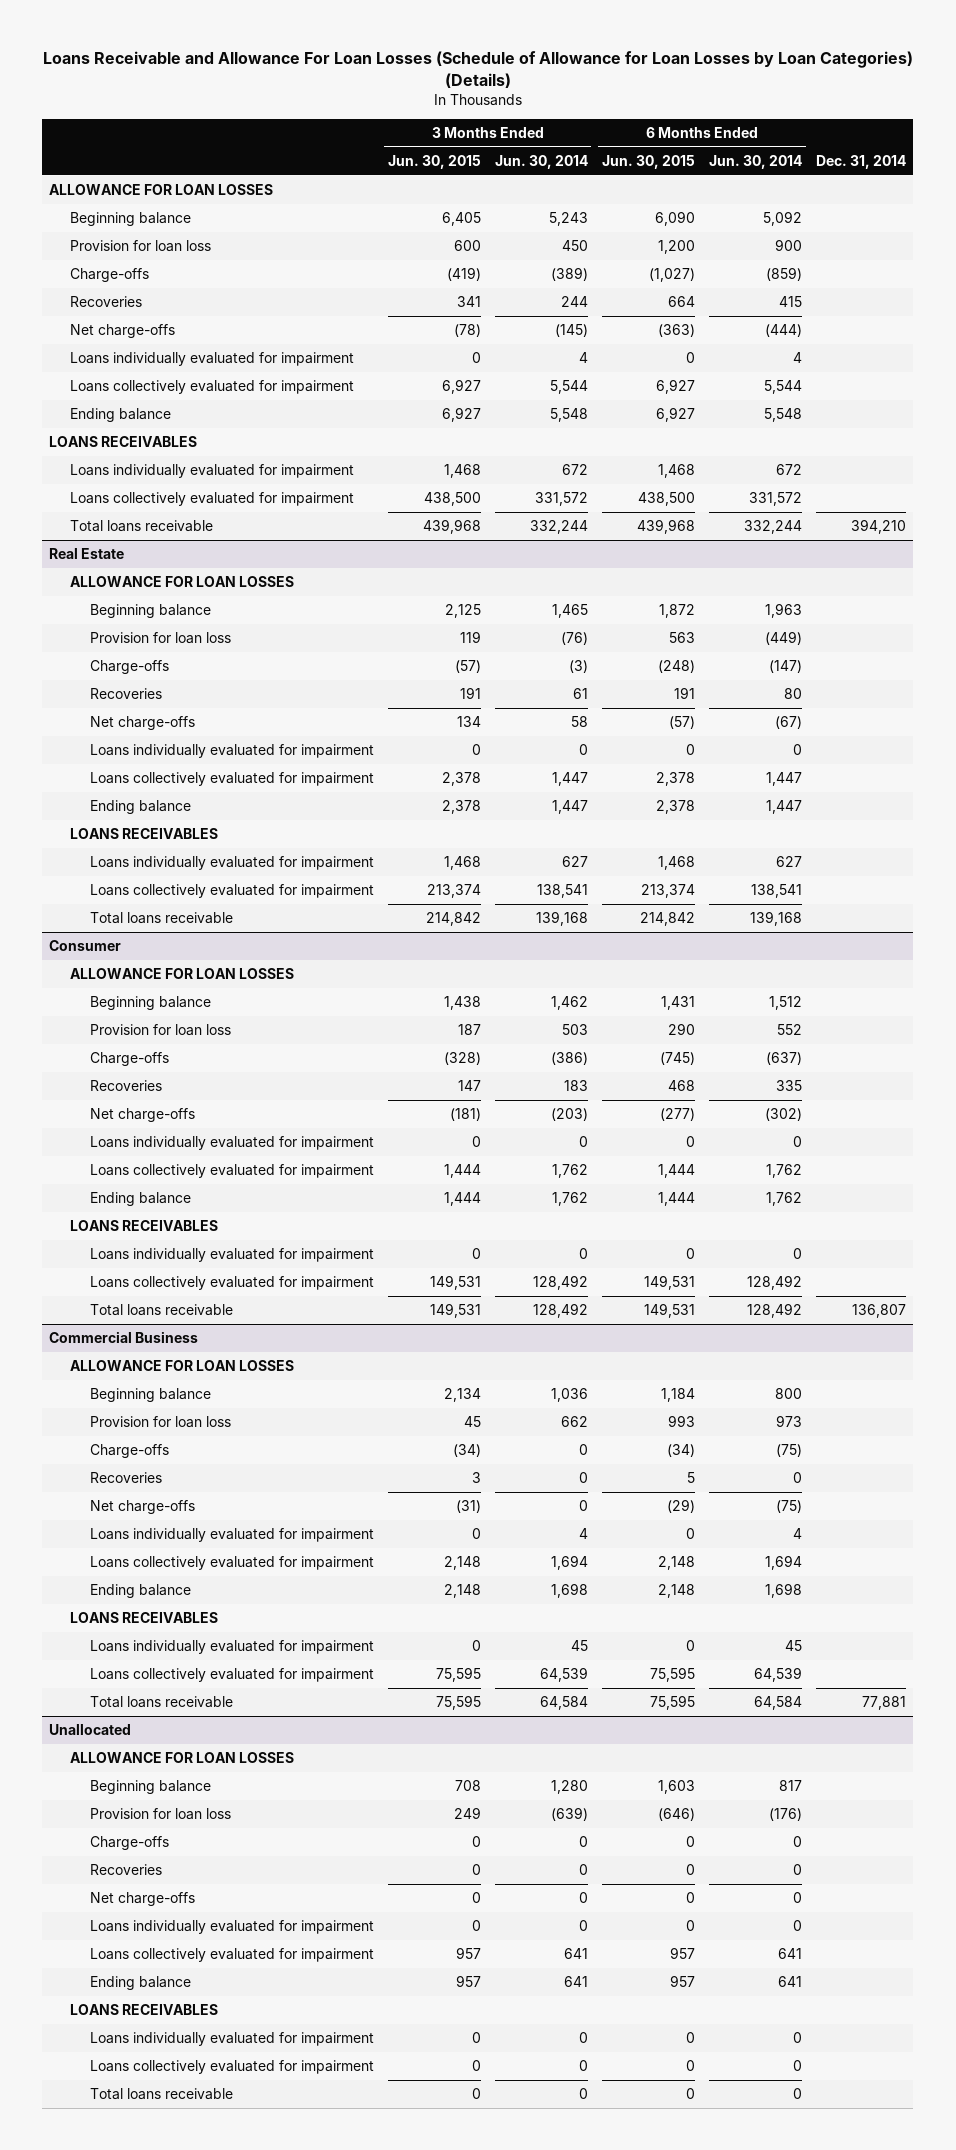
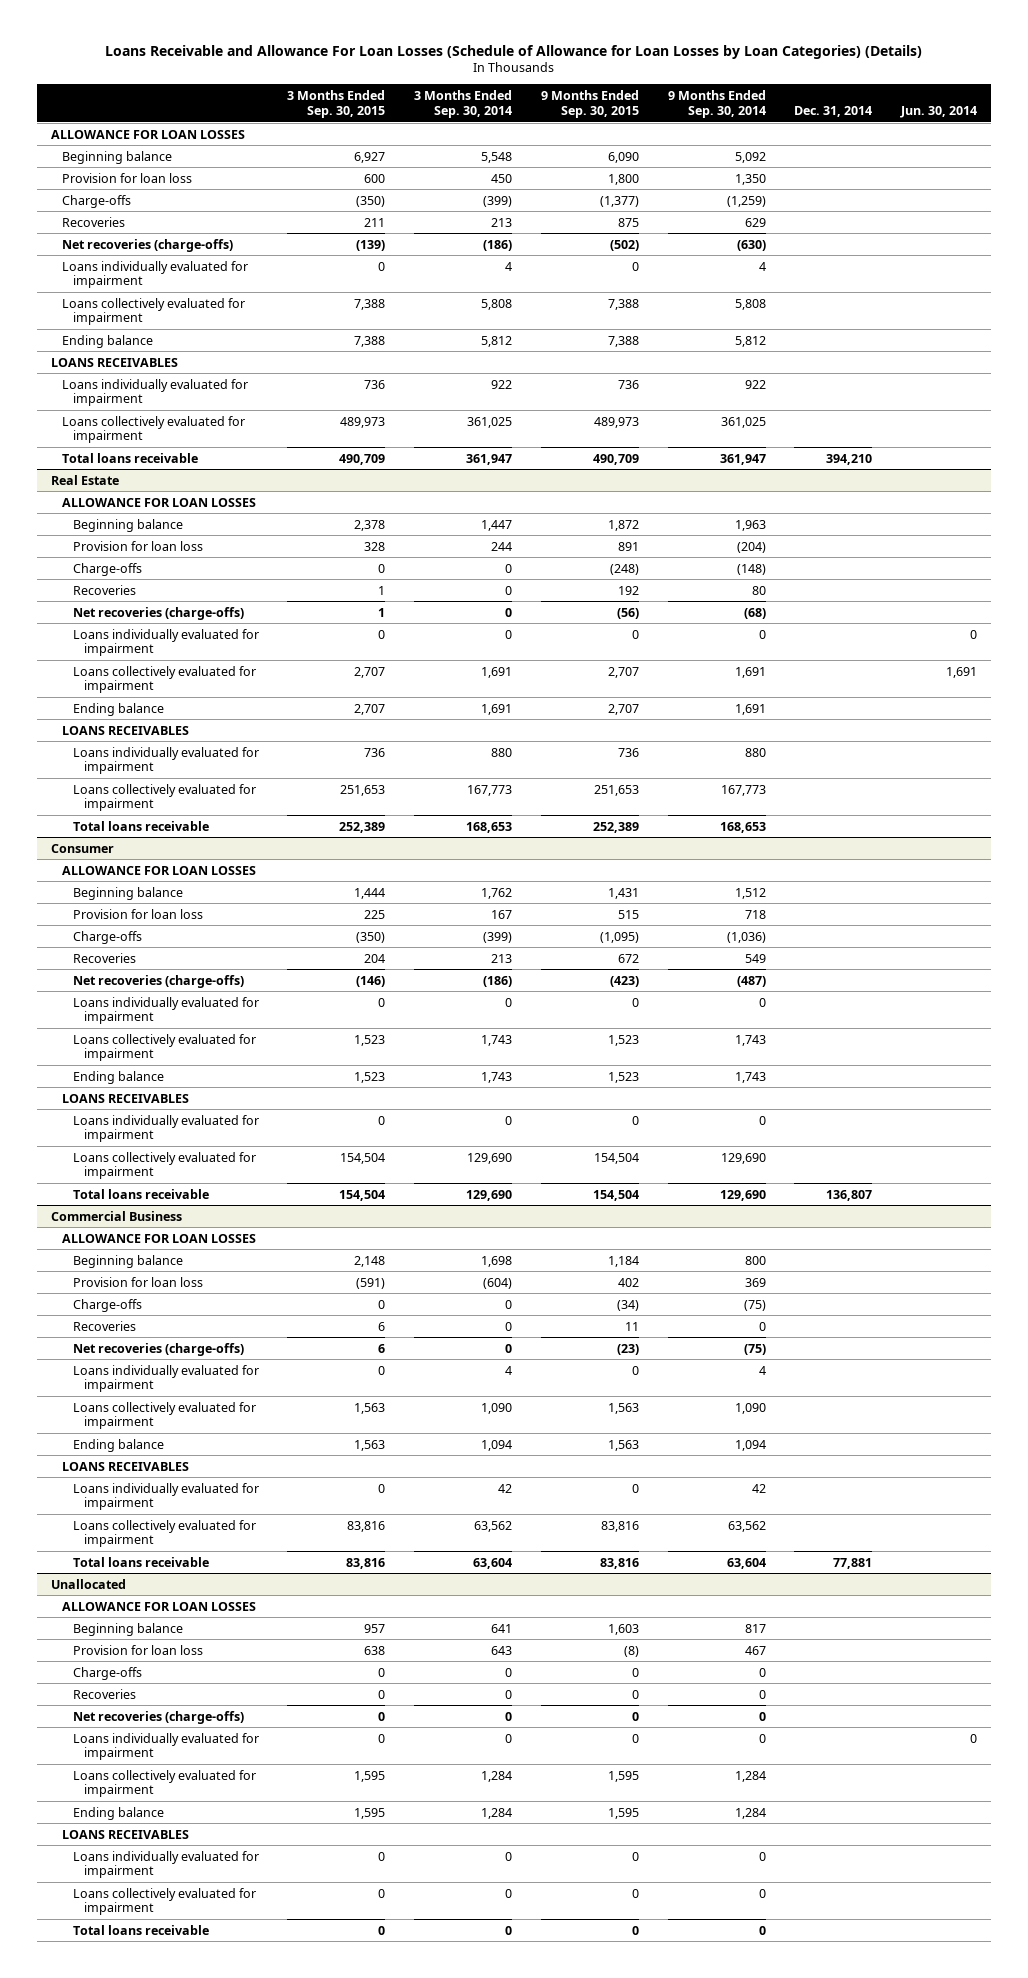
- | 3 Months Ended Jun. 30, 2015 | 3 Months Ended Jun. 30, 2014 | 6 Months Ended Jun. 30, 2015 | 6 Months Ended Jun. 30, 2014 | Dec. 31, 2014
+ | 3 Months Ended Sep. 30, 2015 | 3 Months Ended Sep. 30, 2014 | 9 Months Ended Sep. 30, 2015 | 9 Months Ended Sep. 30, 2014 | Dec. 31, 2014 | Jun. 30, 2014
- Net charge-offs | (78) | (145) | (363) | (444) |
+ Net recoveries (charge-offs) | (139) | (186) | (502) | (630) | |
@ Real Estate
- Net charge-offs | 134 | 58 | (57) | (67) |
+ Net recoveries (charge-offs) | 1 | 0 | (56) | (68) | |
@ Consumer
- Net charge-offs | (181) | (203) | (277) | (302) |
+ Net recoveries (charge-offs) | (146) | (186) | (423) | (487) | |
@ Commercial Business
- Net charge-offs | (31) | 0 | (29) | (75) |
+ Net recoveries (charge-offs) | 6 | 0 | (23) | (75) | |
@ Unallocated
- Net charge-offs | 0 | 0 | 0 | 0 |
+ Net recoveries (charge-offs) | 0 | 0 | 0 | 0 | |

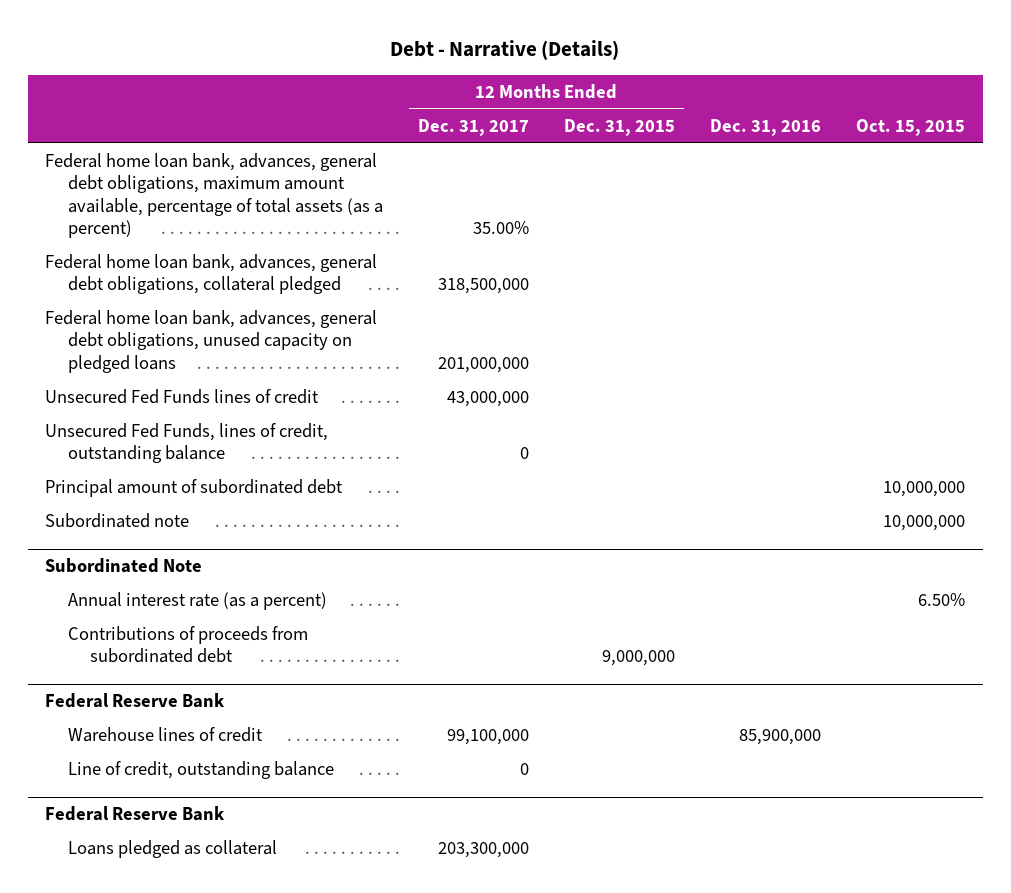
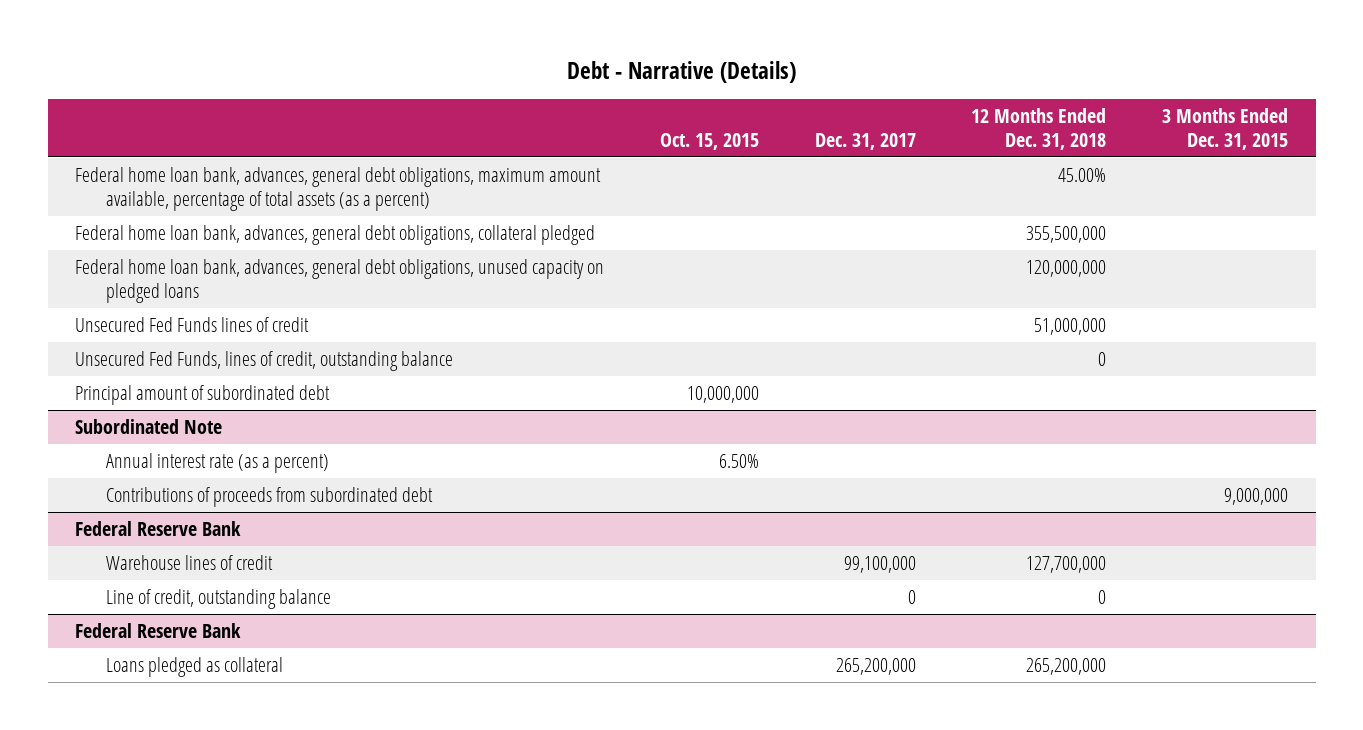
- | 12 Months Ended Dec. 31, 2017 | 12 Months Ended Dec. 31, 2015 | Dec. 31, 2016 | Oct. 15, 2015
+ | Oct. 15, 2015 | Dec. 31, 2017 | 12 Months Ended Dec. 31, 2018 | 3 Months Ended Dec. 31, 2015
- Subordinated note | | | | 10,000,000

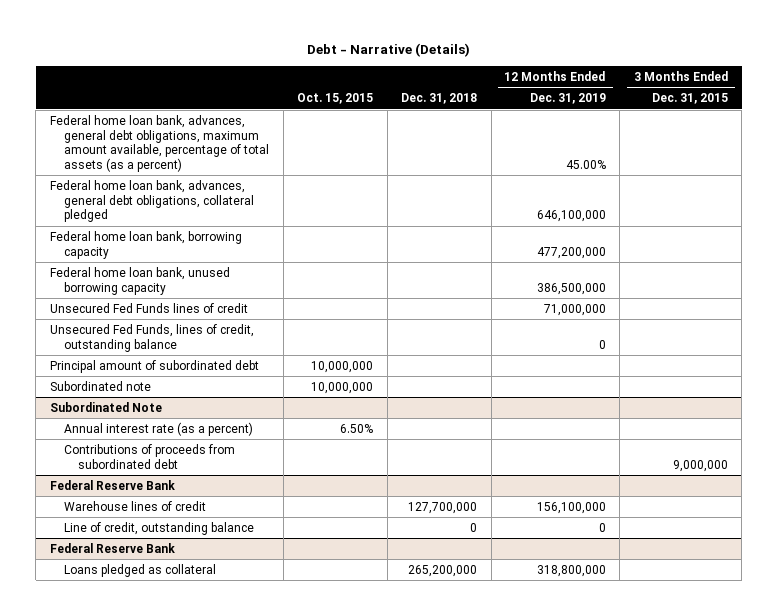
- | Oct. 15, 2015 | Dec. 31, 2017 | 12 Months Ended Dec. 31, 2018 | 3 Months Ended Dec. 31, 2015
+ | Oct. 15, 2015 | Dec. 31, 2018 | 12 Months Ended Dec. 31, 2019 | 3 Months Ended Dec. 31, 2015
- Federal home loan bank, advances, general debt obligations, unused capacity on pledged loans | | | 120,000,000 |
+ Federal home loan bank, borrowing capacity | | | 477,200,000 |
+ Federal home loan bank, unused borrowing capacity | | | 386,500,000 |
+ Subordinated note | 10,000,000 | | |

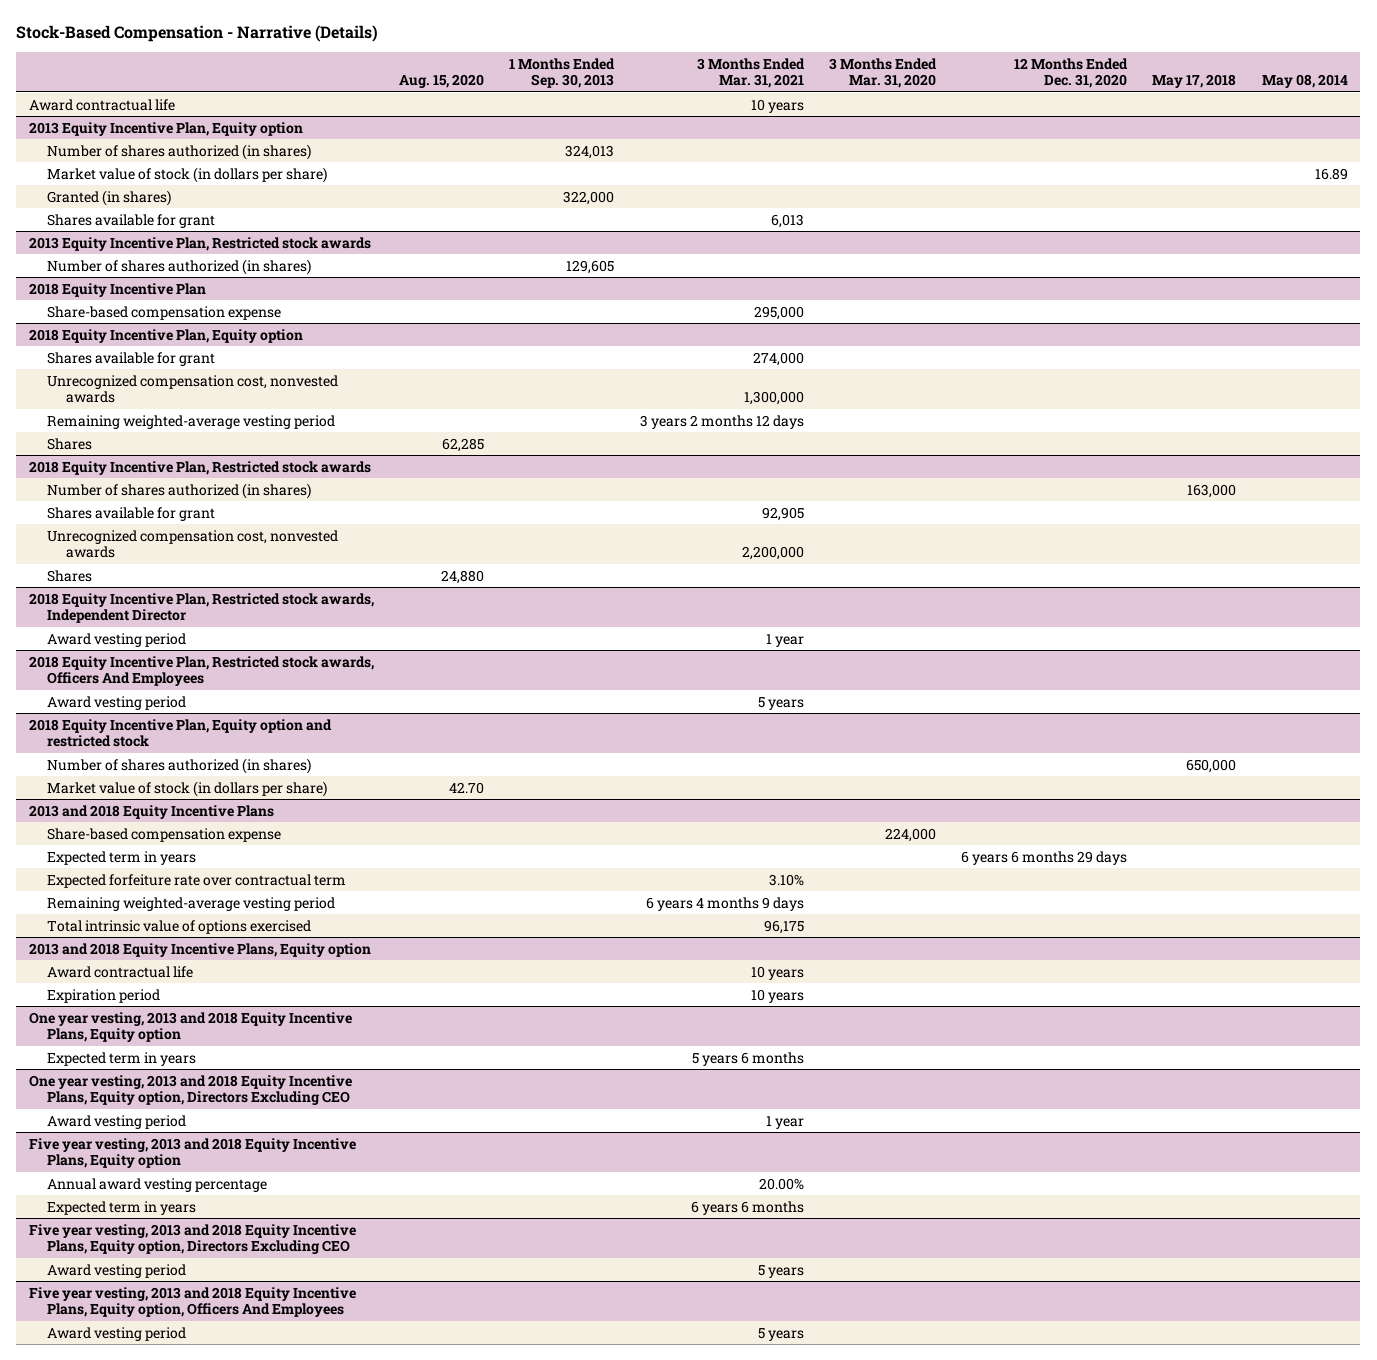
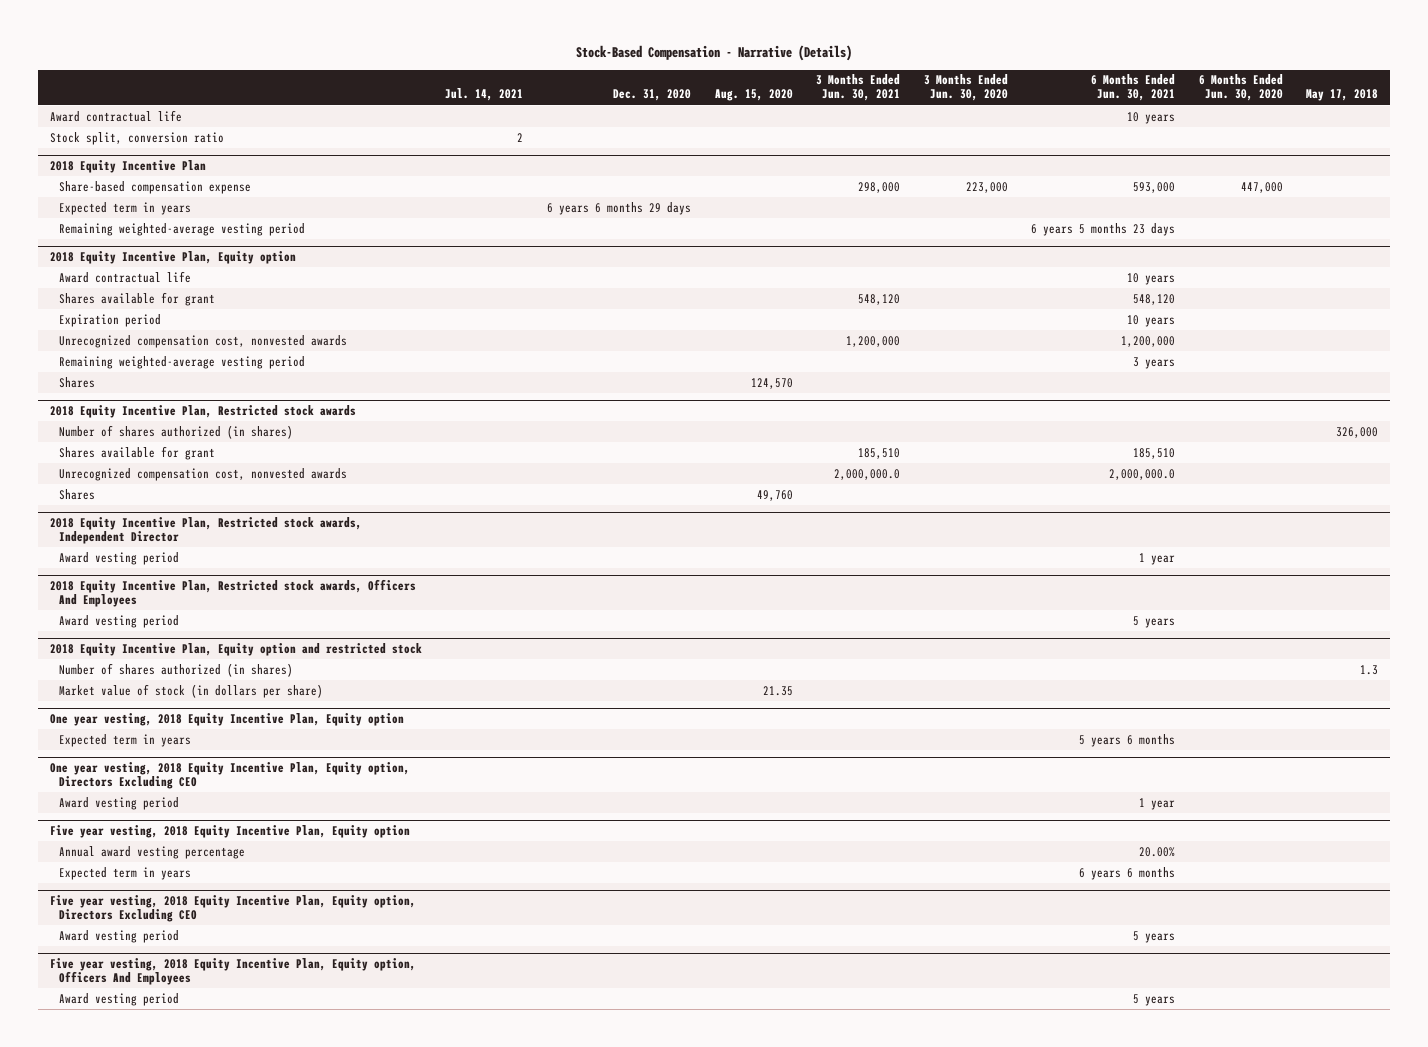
- | Aug. 15, 2020 | 1 Months Ended Sep. 30, 2013 | 3 Months Ended Mar. 31, 2021 | 3 Months Ended Mar. 31, 2020 | 12 Months Ended Dec. 31, 2020 | May 17, 2018 | May 08, 2014
+ | Jul. 14, 2021 | Dec. 31, 2020 | Aug. 15, 2020 | 3 Months Ended Jun. 30, 2021 | 3 Months Ended Jun. 30, 2020 | 6 Months Ended Jun. 30, 2021 | 6 Months Ended Jun. 30, 2020 | May 17, 2018
- 2013 Equity Incentive Plan, Equity option
- Number of shares authorized (in shares) | | 324,013 | | | | |
- Market value of stock (in dollars per share) | | | | | | | 16.89
- Granted (in shares) | | 322,000 | | | | |
- Shares available for grant | | | 6,013 | | | |
- 2013 Equity Incentive Plan, Restricted stock awards
- Number of shares authorized (in shares) | | 129,605 | | | | |
+ Stock split, conversion ratio | 2 | | | | | | |
@ 2018 Equity Incentive Plan
+ Expected term in years | | 6 years 6 months 29 days | | | | | |
+ Remaining weighted-average vesting period | | | | | | 6 years 5 months 23 days | |
@ 2018 Equity Incentive Plan, Equity option
+ Award contractual life | | | | | | 10 years | |
+ Expiration period | | | | | | 10 years | |
- Shares | 62,285 | | | | | |
+ Shares | | | 124,570 | | | | |
@ 2018 Equity Incentive Plan, Restricted stock awards
- Number of shares authorized (in shares) | | | | | | 163,000 |
+ Number of shares authorized (in shares) | | | | | | | | 326,000
- Shares | 24,880 | | | | | |
+ Shares | | | 49,760 | | | | |
@ 2018 Equity Incentive Plan, Equity option and restricted stock
- Number of shares authorized (in shares) | | | | | | 650,000 |
- Market value of stock (in dollars per share) | 42.70 | | | | | |
- 2013 and 2018 Equity Incentive Plans
- Share-based compensation expense | | | | 224,000 | | |
- Expected term in years | | | | | 6 years 6 months 29 days | |
- Expected forfeiture rate over contractual term | | | 3.10% | | | |
- Remaining weighted-average vesting period | | | 6 years 4 months 9 days | | | |
- Total intrinsic value of options exercised | | | 96,175 | | | |
- 2013 and 2018 Equity Incentive Plans, Equity option
- Award contractual life | | | 10 years | | | |
- Expiration period | | | 10 years | | | |
- One year vesting, 2013 and 2018 Equity Incentive Plans, Equity option
@ 2018 Equity Incentive Plan, Equity option and restricted stock
+ Number of shares authorized (in shares) | | | | | | | | 1.3
+ Market value of stock (in dollars per share) | | | 21.35 | | | | |
+ One year vesting, 2018 Equity Incentive Plan, Equity option
- One year vesting, 2013 and 2018 Equity Incentive Plans, Equity option, Directors Excluding CEO
+ One year vesting, 2018 Equity Incentive Plan, Equity option, Directors Excluding CEO
- Five year vesting, 2013 and 2018 Equity Incentive Plans, Equity option
+ Five year vesting, 2018 Equity Incentive Plan, Equity option
- Five year vesting, 2013 and 2018 Equity Incentive Plans, Equity option, Directors Excluding CEO
+ Five year vesting, 2018 Equity Incentive Plan, Equity option, Directors Excluding CEO
- Five year vesting, 2013 and 2018 Equity Incentive Plans, Equity option, Officers And Employees
+ Five year vesting, 2018 Equity Incentive Plan, Equity option, Officers And Employees

